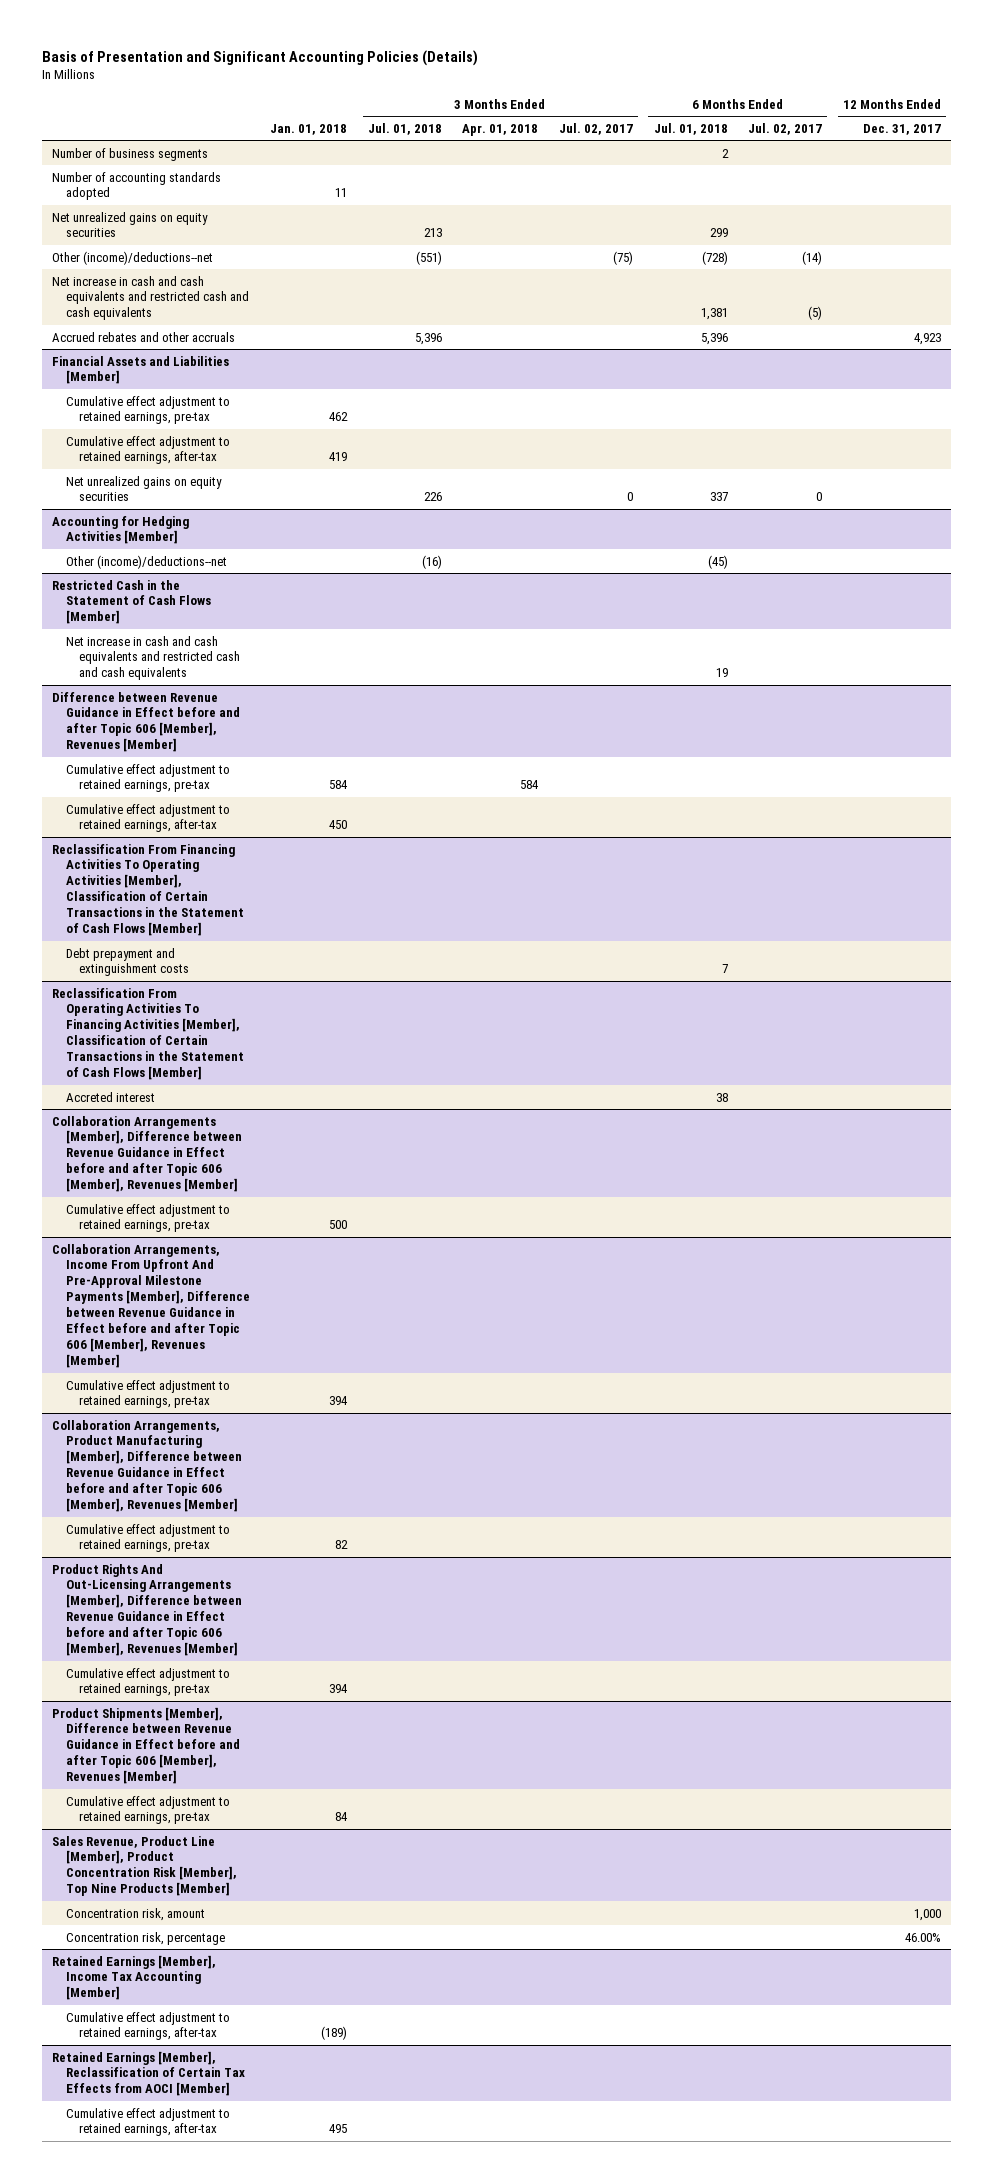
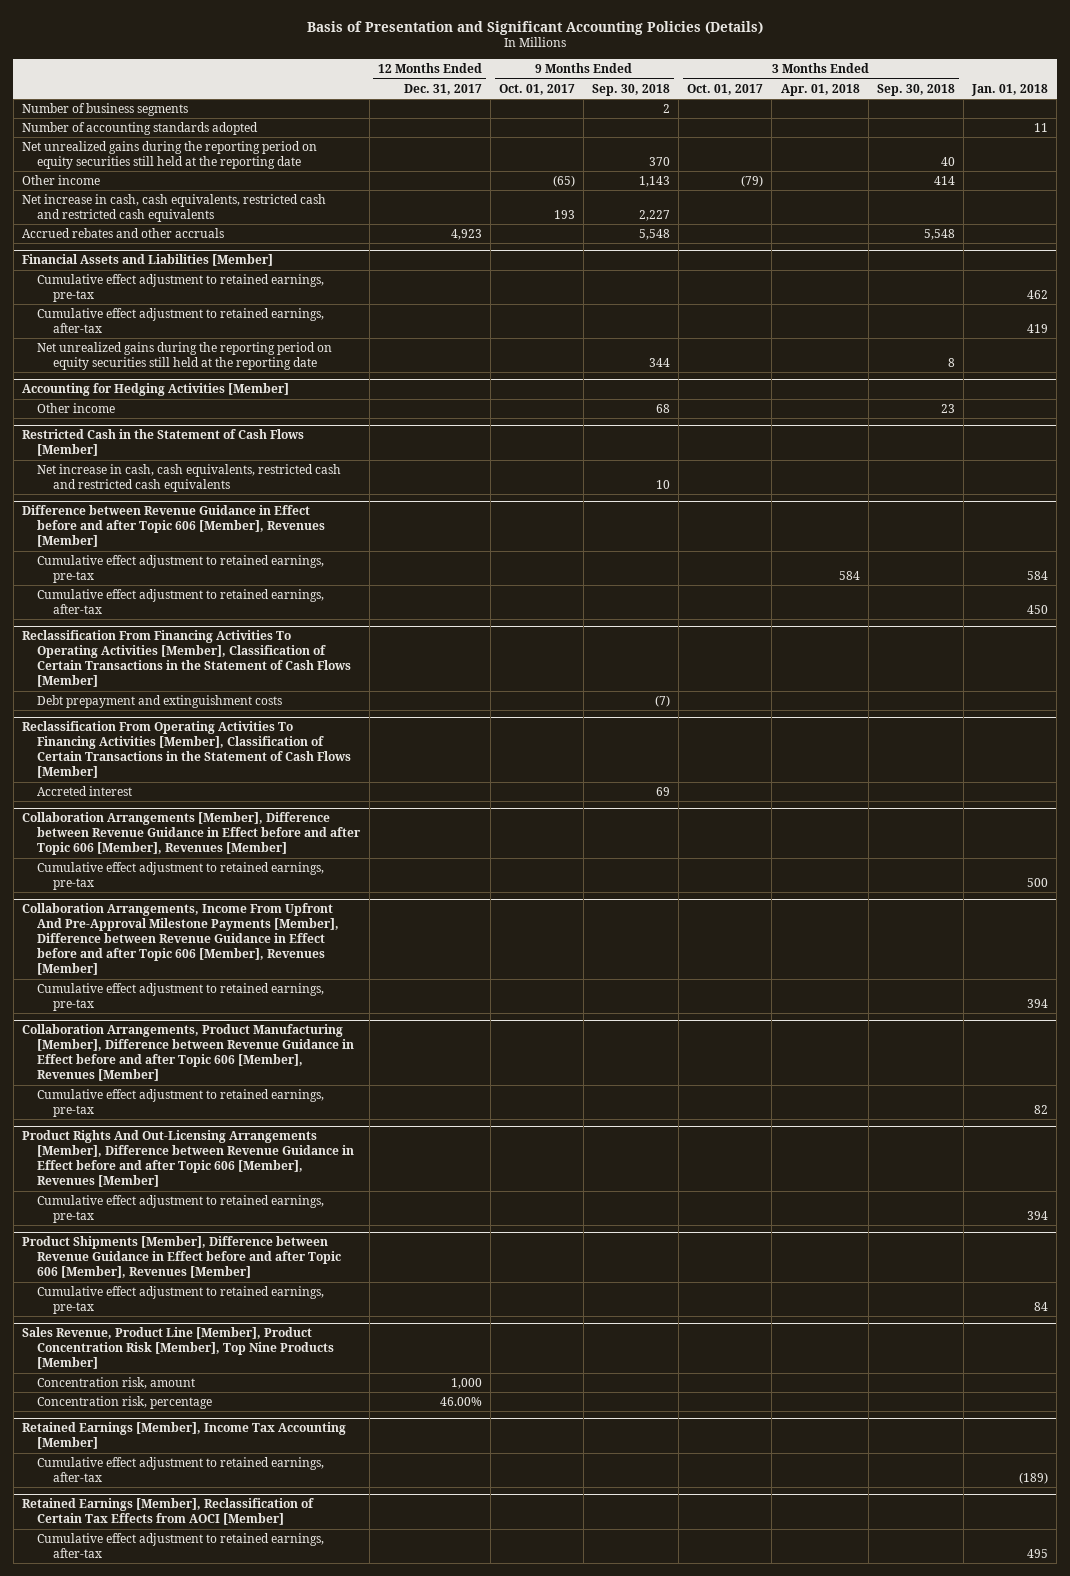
- | Jan. 01, 2018 | 3 Months Ended Jul. 01, 2018 | 3 Months Ended Apr. 01, 2018 | 3 Months Ended Jul. 02, 2017 | 6 Months Ended Jul. 01, 2018 | 6 Months Ended Jul. 02, 2017 | 12 Months Ended Dec. 31, 2017
+ | 12 Months Ended Dec. 31, 2017 | 9 Months Ended Oct. 01, 2017 | 9 Months Ended Sep. 30, 2018 | 3 Months Ended Oct. 01, 2017 | 3 Months Ended Apr. 01, 2018 | 3 Months Ended Sep. 30, 2018 | Jan. 01, 2018
- Net unrealized gains on equity securities | | 213 | | | 299 | |
- Other (income)/deductions--net | | (551) | | (75) | (728) | (14) |
- Net increase in cash and cash equivalents and restricted cash and cash equivalents | | | | | 1,381 | (5) |
+ Net unrealized gains during the reporting period on equity securities still held at the reporting date | | | 370 | | | 40 |
+ Other income | | (65) | 1,143 | (79) | | 414 |
+ Net increase in cash, cash equivalents, restricted cash and restricted cash equivalents | | 193 | 2,227 | | | |
@ Financial Assets and Liabilities [Member]
- Net unrealized gains on equity securities | | 226 | | 0 | 337 | 0 |
+ Net unrealized gains during the reporting period on equity securities still held at the reporting date | | | 344 | | | 8 |
@ Accounting for Hedging Activities [Member]
- Other (income)/deductions--net | | (16) | | | (45) | |
+ Other income | | | 68 | | | 23 |
@ Restricted Cash in the Statement of Cash Flows [Member]
- Net increase in cash and cash equivalents and restricted cash and cash equivalents | | | | | 19 | |
+ Net increase in cash, cash equivalents, restricted cash and restricted cash equivalents | | | 10 | | | |

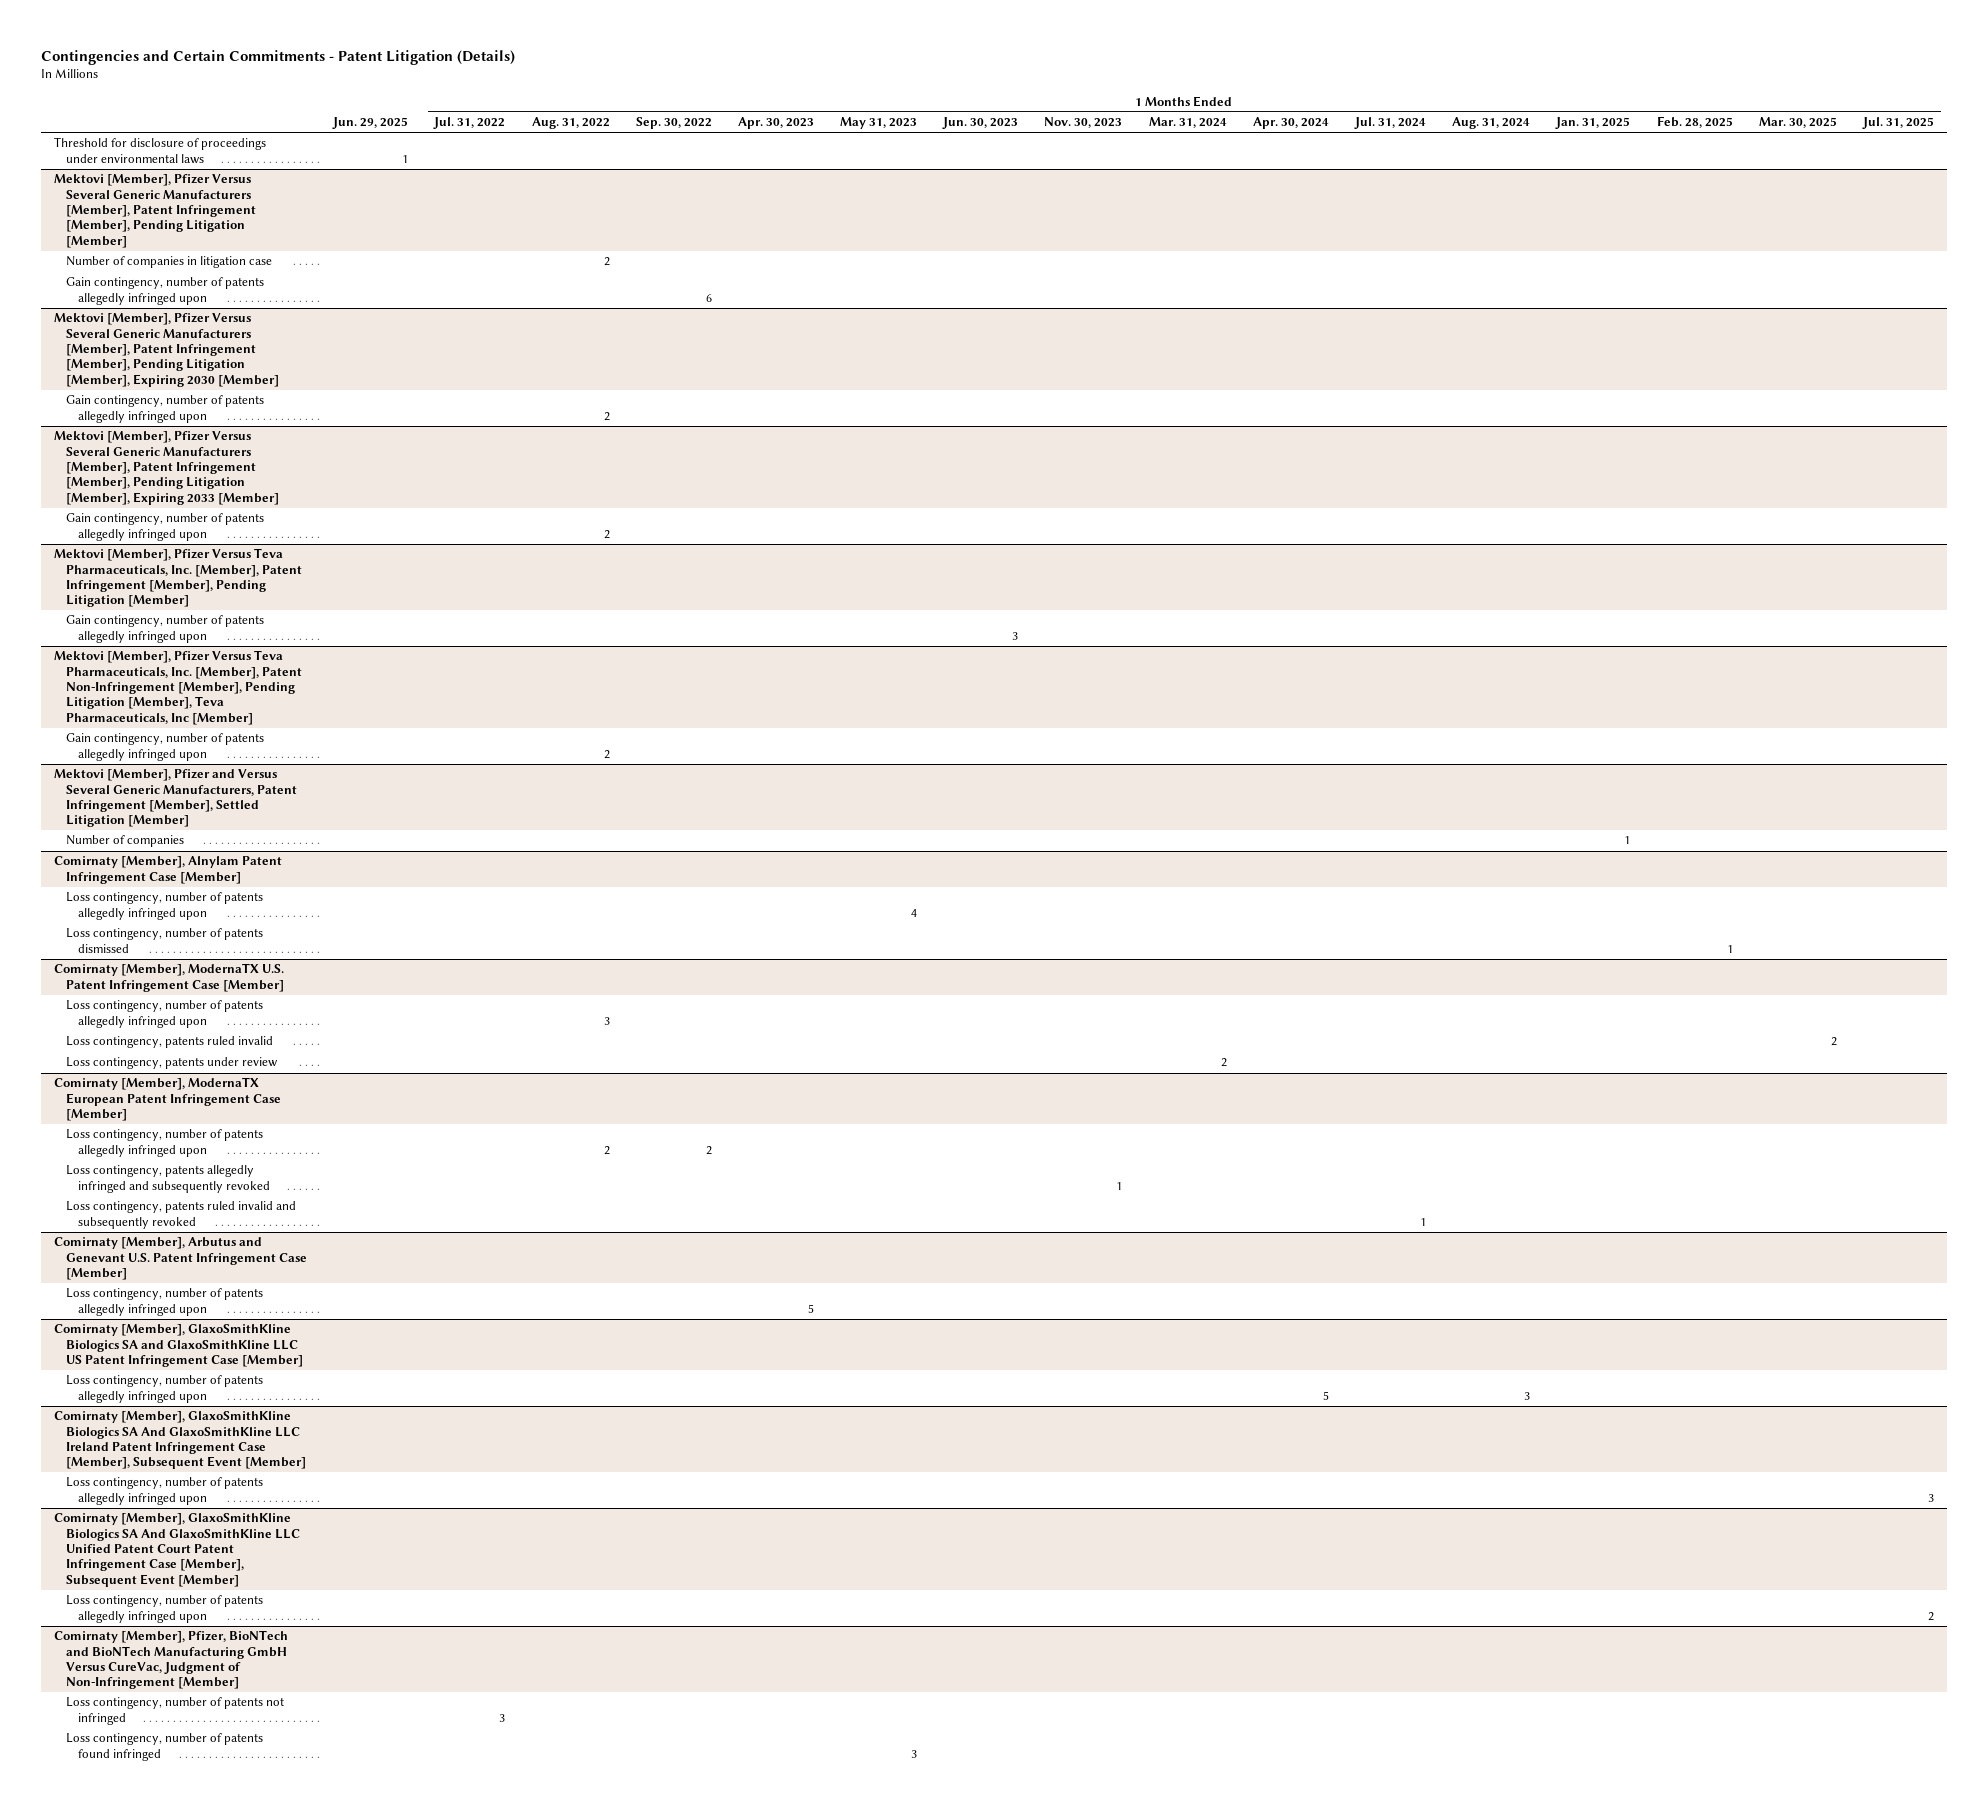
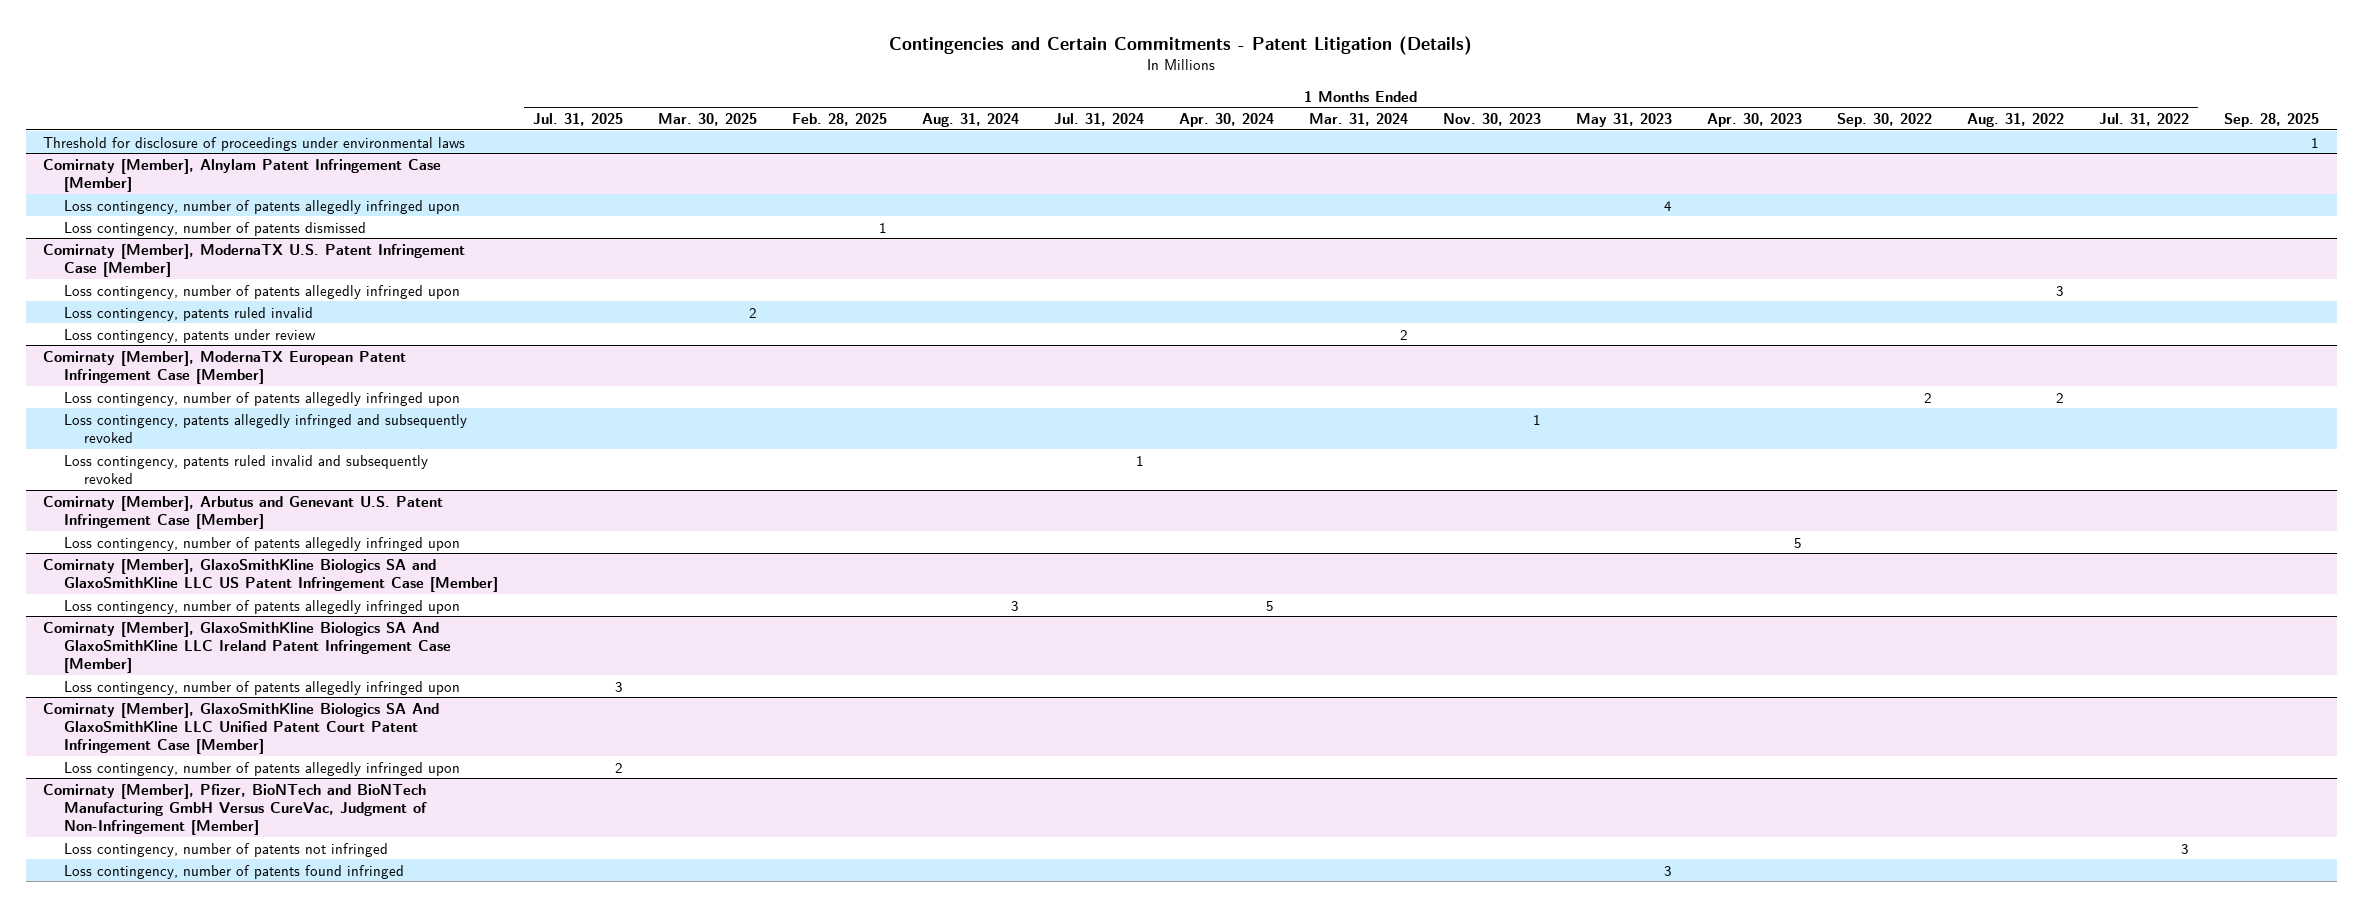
- | Jun. 29, 2025 | 1 Months Ended Jul. 31, 2022 | 1 Months Ended Aug. 31, 2022 | 1 Months Ended Sep. 30, 2022 | 1 Months Ended Apr. 30, 2023 | 1 Months Ended May 31, 2023 | 1 Months Ended Jun. 30, 2023 | 1 Months Ended Nov. 30, 2023 | 1 Months Ended Mar. 31, 2024 | 1 Months Ended Apr. 30, 2024 | 1 Months Ended Jul. 31, 2024 | 1 Months Ended Aug. 31, 2024 | 1 Months Ended Jan. 31, 2025 | 1 Months Ended Feb. 28, 2025 | 1 Months Ended Mar. 30, 2025 | 1 Months Ended Jul. 31, 2025
+ | 1 Months Ended Jul. 31, 2025 | 1 Months Ended Mar. 30, 2025 | 1 Months Ended Feb. 28, 2025 | 1 Months Ended Aug. 31, 2024 | 1 Months Ended Jul. 31, 2024 | 1 Months Ended Apr. 30, 2024 | 1 Months Ended Mar. 31, 2024 | 1 Months Ended Nov. 30, 2023 | 1 Months Ended May 31, 2023 | 1 Months Ended Apr. 30, 2023 | 1 Months Ended Sep. 30, 2022 | 1 Months Ended Aug. 31, 2022 | 1 Months Ended Jul. 31, 2022 | Sep. 28, 2025
- Mektovi [Member], Pfizer Versus Several Generic Manufacturers [Member], Patent Infringement [Member], Pending Litigation [Member]
- Number of companies in litigation case | | | 2 | | | | | | | | | | | | |
- Gain contingency, number of patents allegedly infringed upon | | | | 6 | | | | | | | | | | | |
- Mektovi [Member], Pfizer Versus Several Generic Manufacturers [Member], Patent Infringement [Member], Pending Litigation [Member], Expiring 2030 [Member]
- Gain contingency, number of patents allegedly infringed upon | | | 2 | | | | | | | | | | | | |
- Mektovi [Member], Pfizer Versus Several Generic Manufacturers [Member], Patent Infringement [Member], Pending Litigation [Member], Expiring 2033 [Member]
- Gain contingency, number of patents allegedly infringed upon | | | 2 | | | | | | | | | | | | |
- Mektovi [Member], Pfizer Versus Teva Pharmaceuticals, Inc. [Member], Patent Infringement [Member], Pending Litigation [Member]
- Gain contingency, number of patents allegedly infringed upon | | | | | | | 3 | | | | | | | | |
- Mektovi [Member], Pfizer Versus Teva Pharmaceuticals, Inc. [Member], Patent Non-Infringement [Member], Pending Litigation [Member], Teva Pharmaceuticals, Inc [Member]
- Gain contingency, number of patents allegedly infringed upon | | | 2 | | | | | | | | | | | | |
- Mektovi [Member], Pfizer and Versus Several Generic Manufacturers, Patent Infringement [Member], Settled Litigation [Member]
- Number of companies | | | | | | | | | | | | | 1 | | |
- Comirnaty [Member], GlaxoSmithKline Biologics SA And GlaxoSmithKline LLC Ireland Patent Infringement Case [Member], Subsequent Event [Member]
+ Comirnaty [Member], GlaxoSmithKline Biologics SA And GlaxoSmithKline LLC Ireland Patent Infringement Case [Member]
- Comirnaty [Member], GlaxoSmithKline Biologics SA And GlaxoSmithKline LLC Unified Patent Court Patent Infringement Case [Member], Subsequent Event [Member]
+ Comirnaty [Member], GlaxoSmithKline Biologics SA And GlaxoSmithKline LLC Unified Patent Court Patent Infringement Case [Member]

